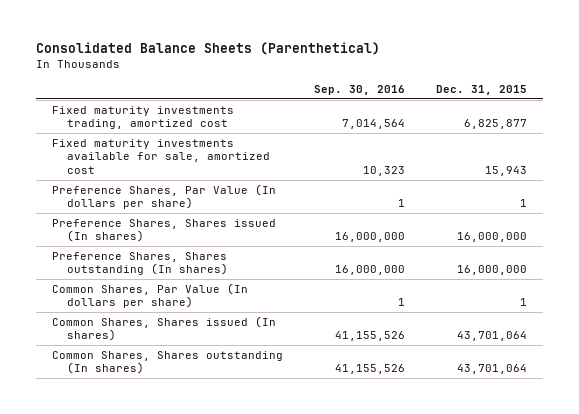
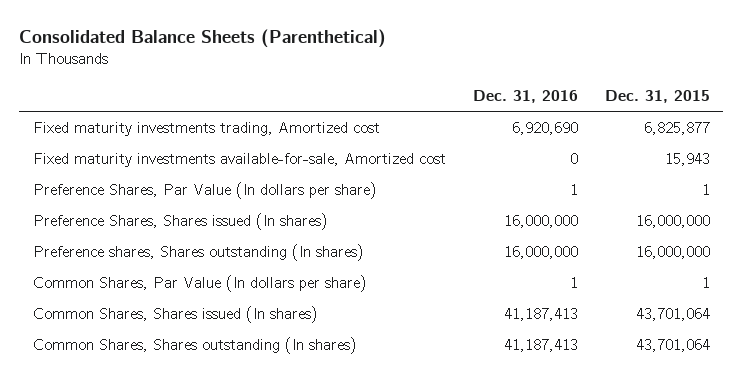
- | Sep. 30, 2016 | Dec. 31, 2015
+ | Dec. 31, 2016 | Dec. 31, 2015
- Fixed maturity investments trading, amortized cost | 7,014,564 | 6,825,877
- Fixed maturity investments available for sale, amortized cost | 10,323 | 15,943
+ Fixed maturity investments trading, Amortized cost | 6,920,690 | 6,825,877
+ Fixed maturity investments available-for-sale, Amortized cost | 0 | 15,943
- Preference Shares, Shares outstanding (In shares) | 16,000,000 | 16,000,000
+ Preference shares, Shares outstanding (In shares) | 16,000,000 | 16,000,000

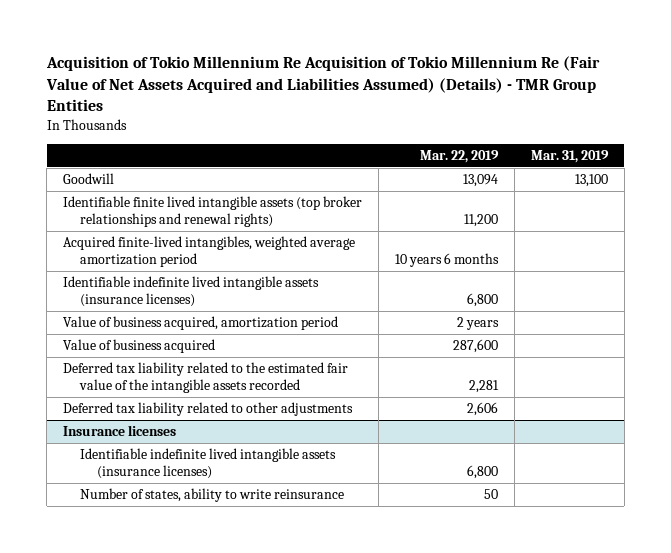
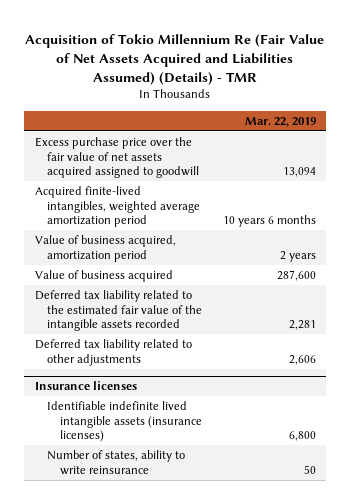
- Acquisition of Tokio Millennium Re Acquisition of Tokio Millennium Re (Fair Value of Net Assets Acquired and Liabilities Assumed) (Details) - TMR Group Entities
+ Acquisition of Tokio Millennium Re (Fair Value of Net Assets Acquired and Liabilities Assumed) (Details) - TMR
- | Mar. 22, 2019 | Mar. 31, 2019
+ | Mar. 22, 2019
- Goodwill | 13,094 | 13,100
- Identifiable finite lived intangible assets (top broker relationships and renewal rights) | 11,200 |
+ Excess purchase price over the fair value of net assets acquired assigned to goodwill | 13,094
- Identifiable indefinite lived intangible assets (insurance licenses) | 6,800 |

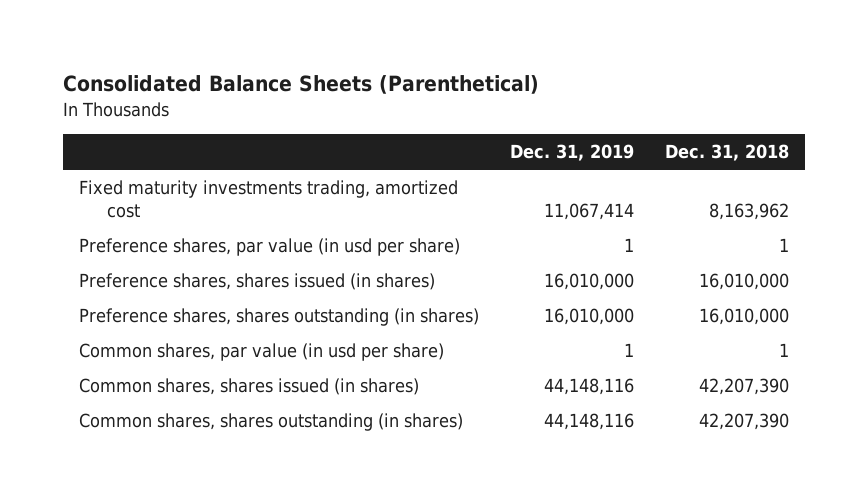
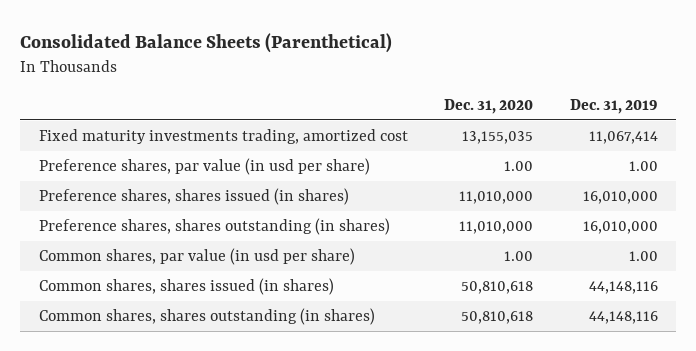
- | Dec. 31, 2019 | Dec. 31, 2018
+ | Dec. 31, 2020 | Dec. 31, 2019
- Preference shares, par value (in usd per share) | 1 | 1
+ Preference shares, par value (in usd per share) | 1.00 | 1.00
- Common shares, par value (in usd per share) | 1 | 1
+ Common shares, par value (in usd per share) | 1.00 | 1.00

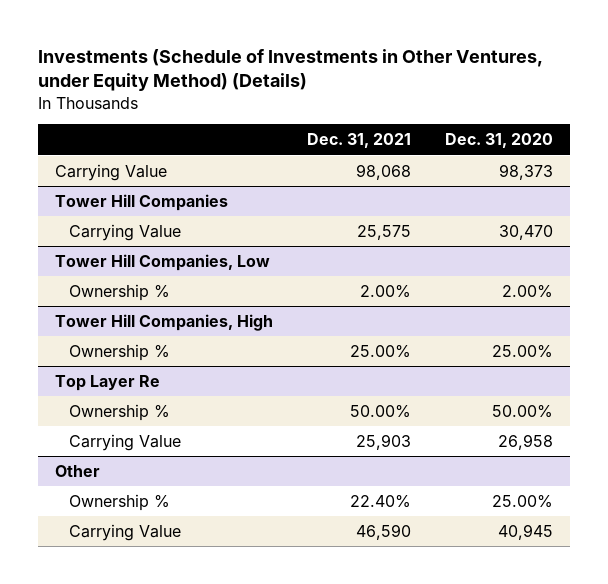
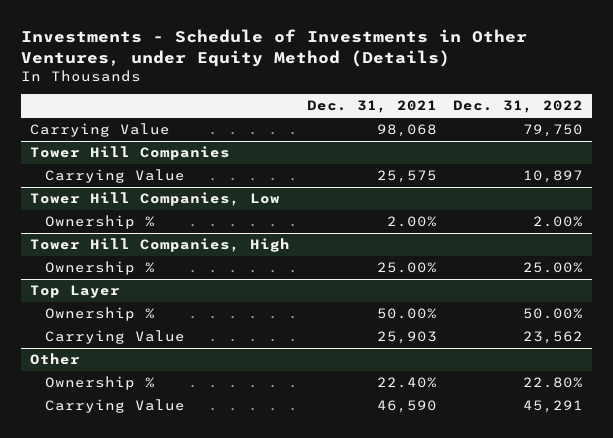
- Investments (Schedule of Investments in Other Ventures, under Equity Method) (Details)
+ Investments - Schedule of Investments in Other Ventures, under Equity Method (Details)
- | Dec. 31, 2021 | Dec. 31, 2020
+ | Dec. 31, 2021 | Dec. 31, 2022
- Top Layer Re
+ Top Layer

